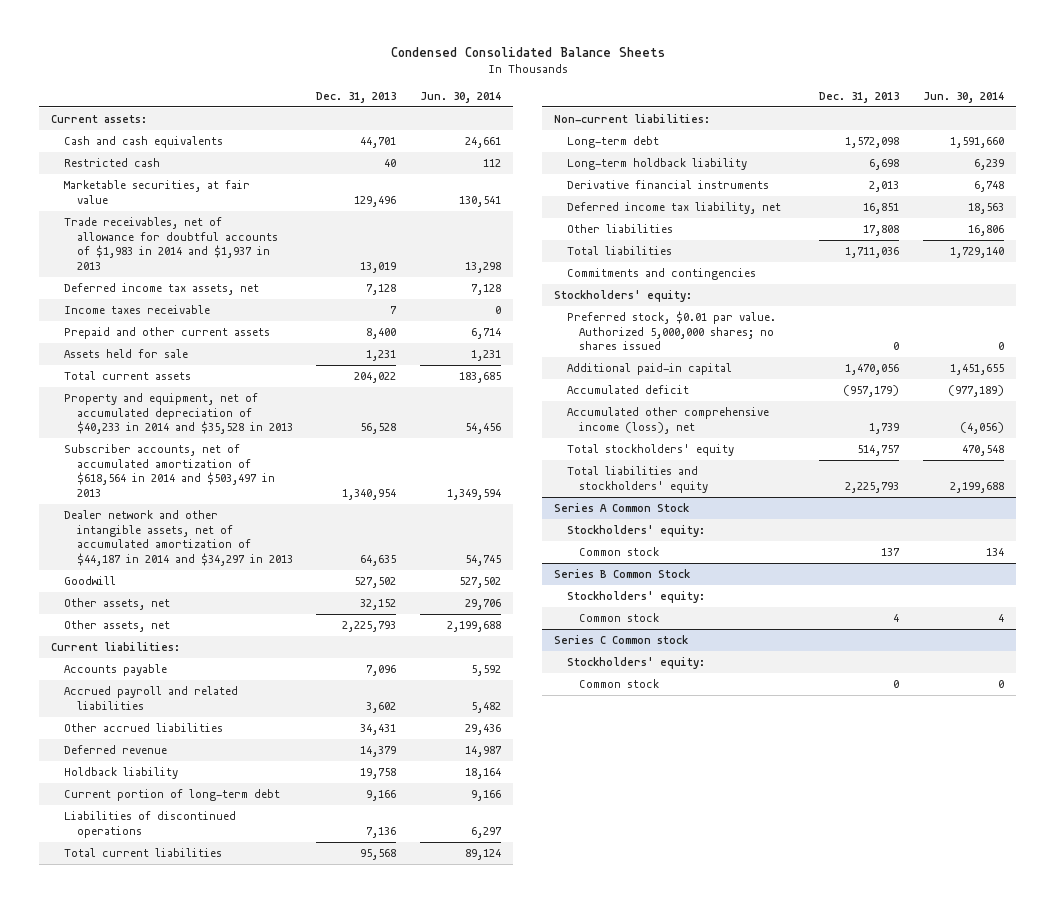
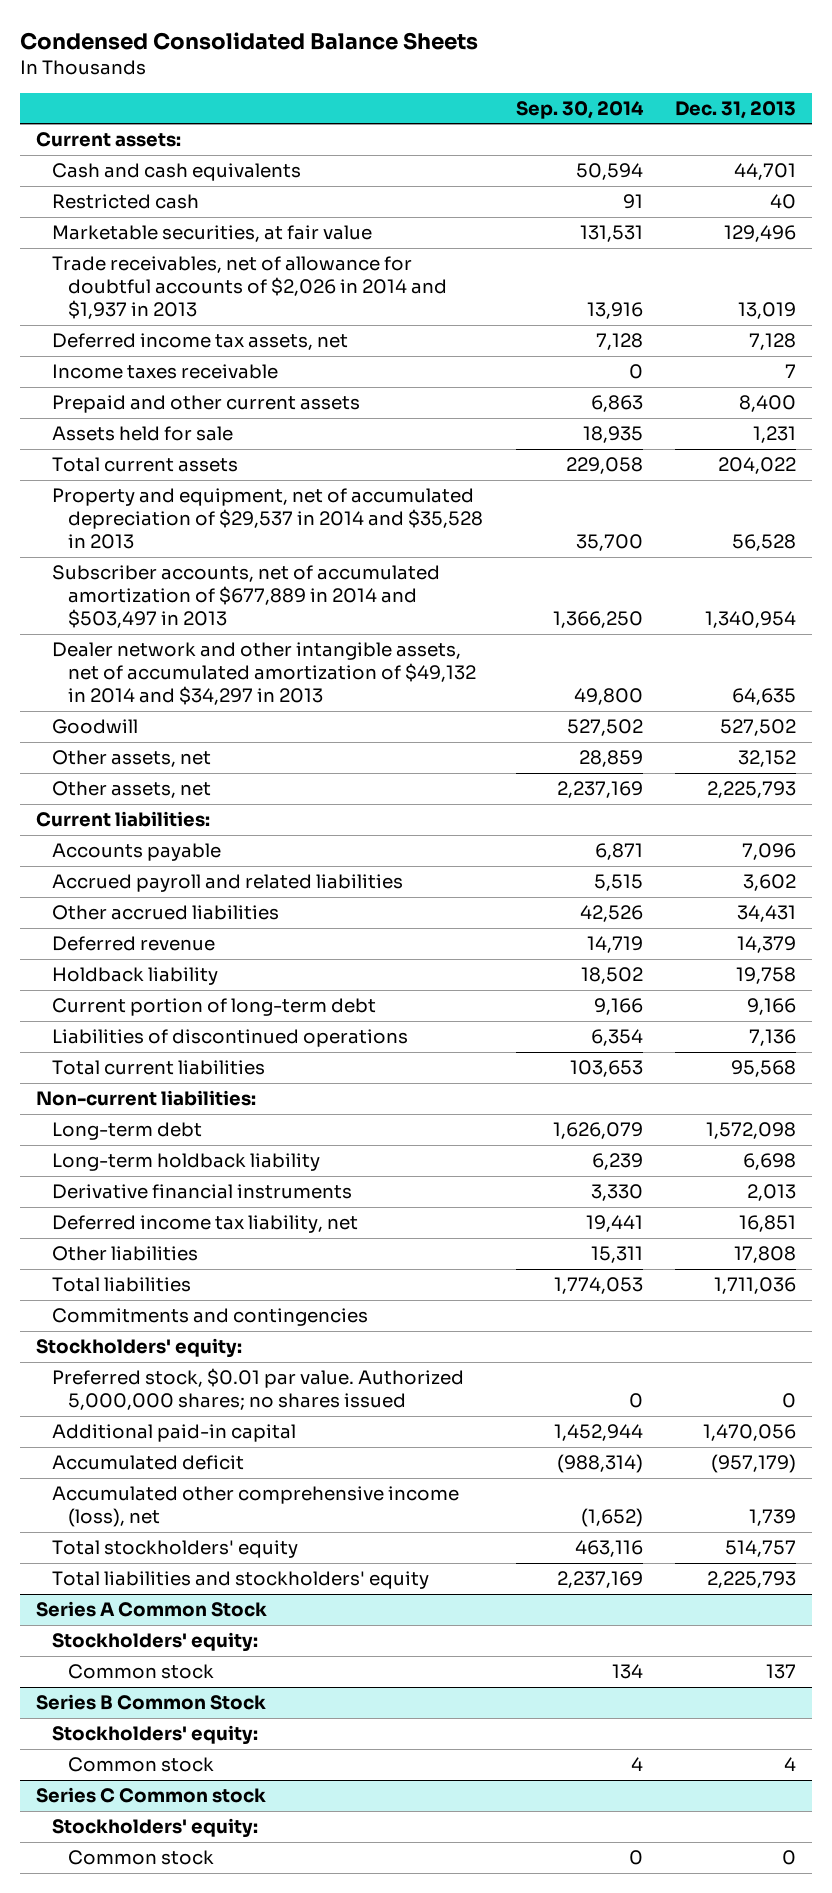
- | Dec. 31, 2013 | Jun. 30, 2014
+ | Sep. 30, 2014 | Dec. 31, 2013
- Trade receivables, net of allowance for doubtful accounts of $1,983 in 2014 and $1,937 in 2013 | 13,019 | 13,298
+ Trade receivables, net of allowance for doubtful accounts of $2,026 in 2014 and $1,937 in 2013 | 13,916 | 13,019
- Property and equipment, net of accumulated depreciation of $40,233 in 2014 and $35,528 in 2013 | 56,528 | 54,456
- Subscriber accounts, net of accumulated amortization of $618,564 in 2014 and $503,497 in 2013 | 1,340,954 | 1,349,594
- Dealer network and other intangible assets, net of accumulated amortization of $44,187 in 2014 and $34,297 in 2013 | 64,635 | 54,745
+ Property and equipment, net of accumulated depreciation of $29,537 in 2014 and $35,528 in 2013 | 35,700 | 56,528
+ Subscriber accounts, net of accumulated amortization of $677,889 in 2014 and $503,497 in 2013 | 1,366,250 | 1,340,954
+ Dealer network and other intangible assets, net of accumulated amortization of $49,132 in 2014 and $34,297 in 2013 | 49,800 | 64,635

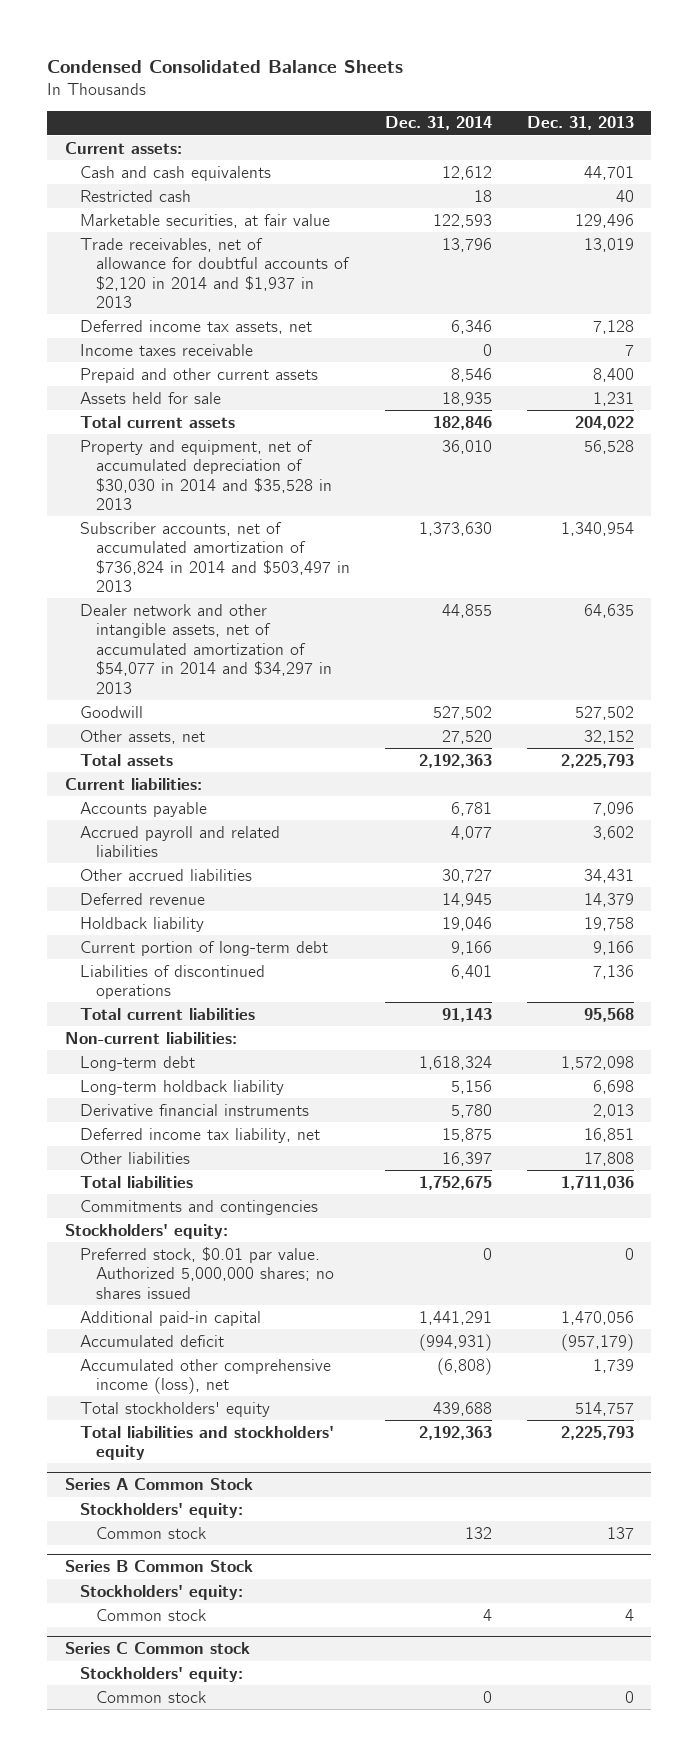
- | Sep. 30, 2014 | Dec. 31, 2013
+ | Dec. 31, 2014 | Dec. 31, 2013
- Trade receivables, net of allowance for doubtful accounts of $2,026 in 2014 and $1,937 in 2013 | 13,916 | 13,019
+ Trade receivables, net of allowance for doubtful accounts of $2,120 in 2014 and $1,937 in 2013 | 13,796 | 13,019
- Property and equipment, net of accumulated depreciation of $29,537 in 2014 and $35,528 in 2013 | 35,700 | 56,528
- Subscriber accounts, net of accumulated amortization of $677,889 in 2014 and $503,497 in 2013 | 1,366,250 | 1,340,954
- Dealer network and other intangible assets, net of accumulated amortization of $49,132 in 2014 and $34,297 in 2013 | 49,800 | 64,635
+ Property and equipment, net of accumulated depreciation of $30,030 in 2014 and $35,528 in 2013 | 36,010 | 56,528
+ Subscriber accounts, net of accumulated amortization of $736,824 in 2014 and $503,497 in 2013 | 1,373,630 | 1,340,954
+ Dealer network and other intangible assets, net of accumulated amortization of $54,077 in 2014 and $34,297 in 2013 | 44,855 | 64,635
- Other assets, net | 2,237,169 | 2,225,793
+ Total assets | 2,192,363 | 2,225,793

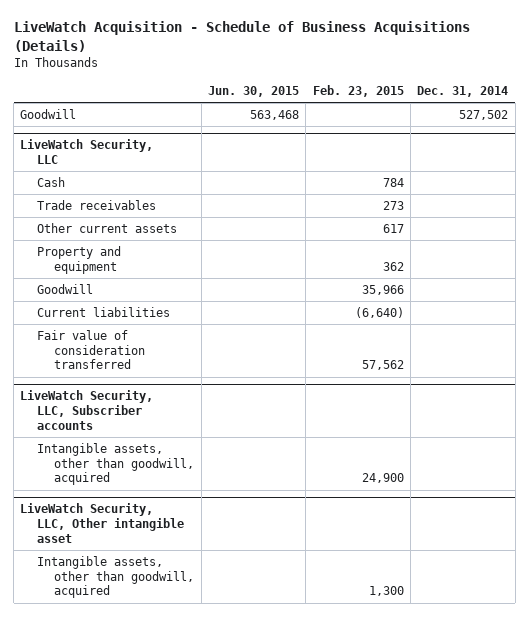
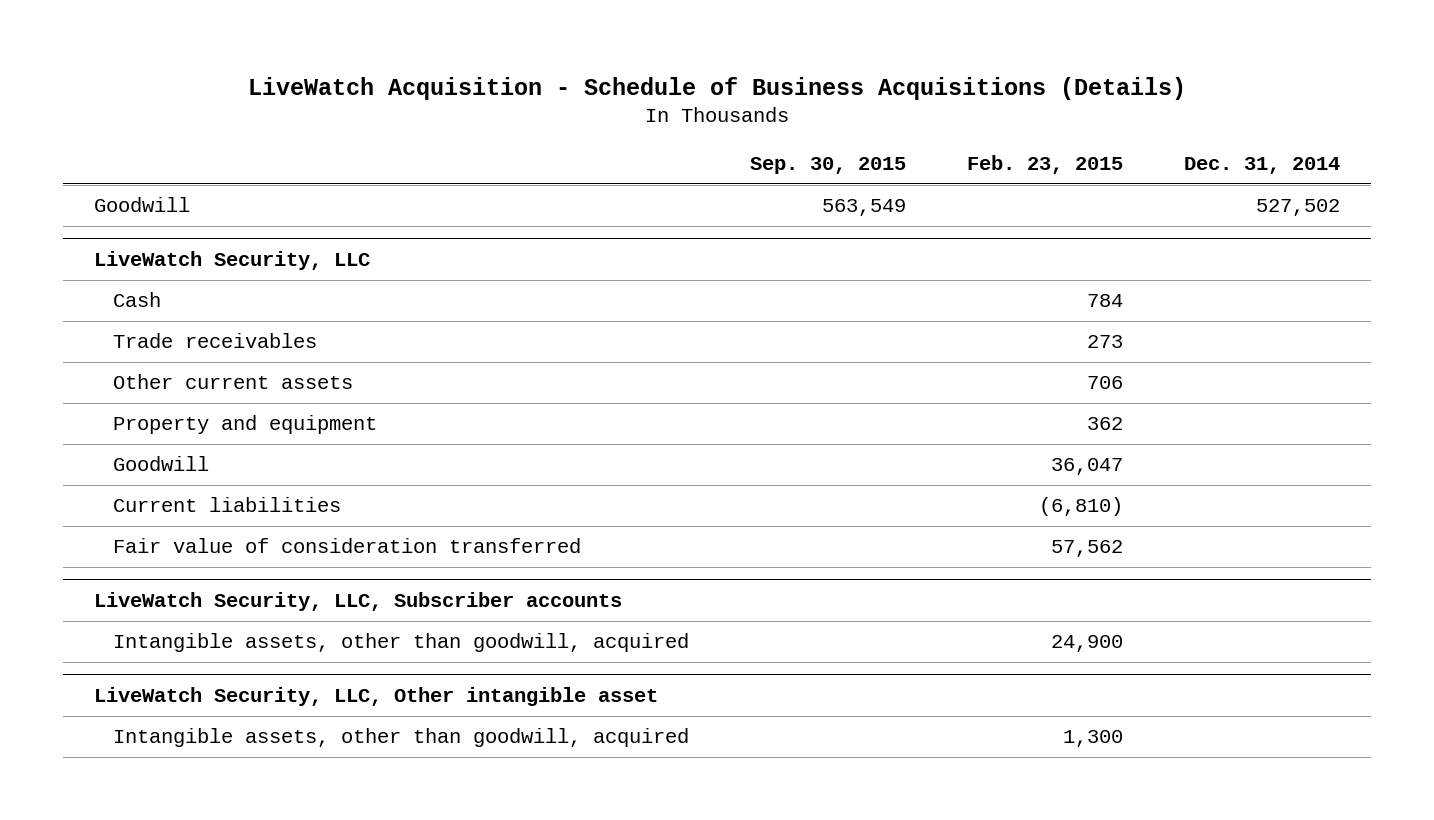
- | Jun. 30, 2015 | Feb. 23, 2015 | Dec. 31, 2014
+ | Sep. 30, 2015 | Feb. 23, 2015 | Dec. 31, 2014
@ LiveWatch Security, LLC
- Other current assets | | 617 |
+ Other current assets | | 706 |
- Goodwill | | 35,966 |
- Current liabilities | | (6,640) |
+ Goodwill | | 36,047 |
+ Current liabilities | | (6,810) |

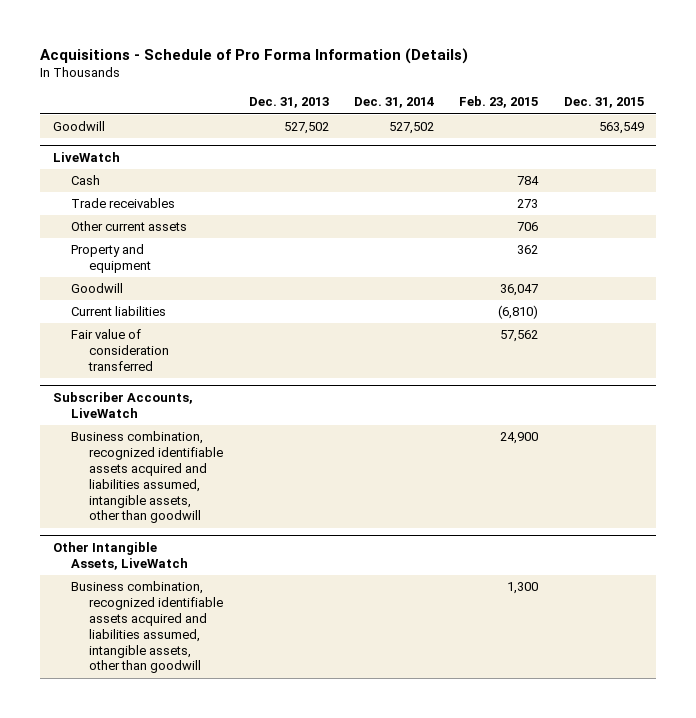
- LiveWatch Acquisition - Schedule of Business Acquisitions (Details)
+ Acquisitions - Schedule of Pro Forma Information (Details)
- | Sep. 30, 2015 | Feb. 23, 2015 | Dec. 31, 2014
+ | Dec. 31, 2013 | Dec. 31, 2014 | Feb. 23, 2015 | Dec. 31, 2015
- LiveWatch Security, LLC
+ LiveWatch
- LiveWatch Security, LLC, Subscriber accounts
- Intangible assets, other than goodwill, acquired | | 24,900 |
- LiveWatch Security, LLC, Other intangible asset
- Intangible assets, other than goodwill, acquired | | 1,300 |
+ Subscriber Accounts, LiveWatch
+ Business combination, recognized identifiable assets acquired and liabilities assumed, intangible assets, other than goodwill | | | 24,900 |
+ Other Intangible Assets, LiveWatch
+ Business combination, recognized identifiable assets acquired and liabilities assumed, intangible assets, other than goodwill | | | 1,300 |

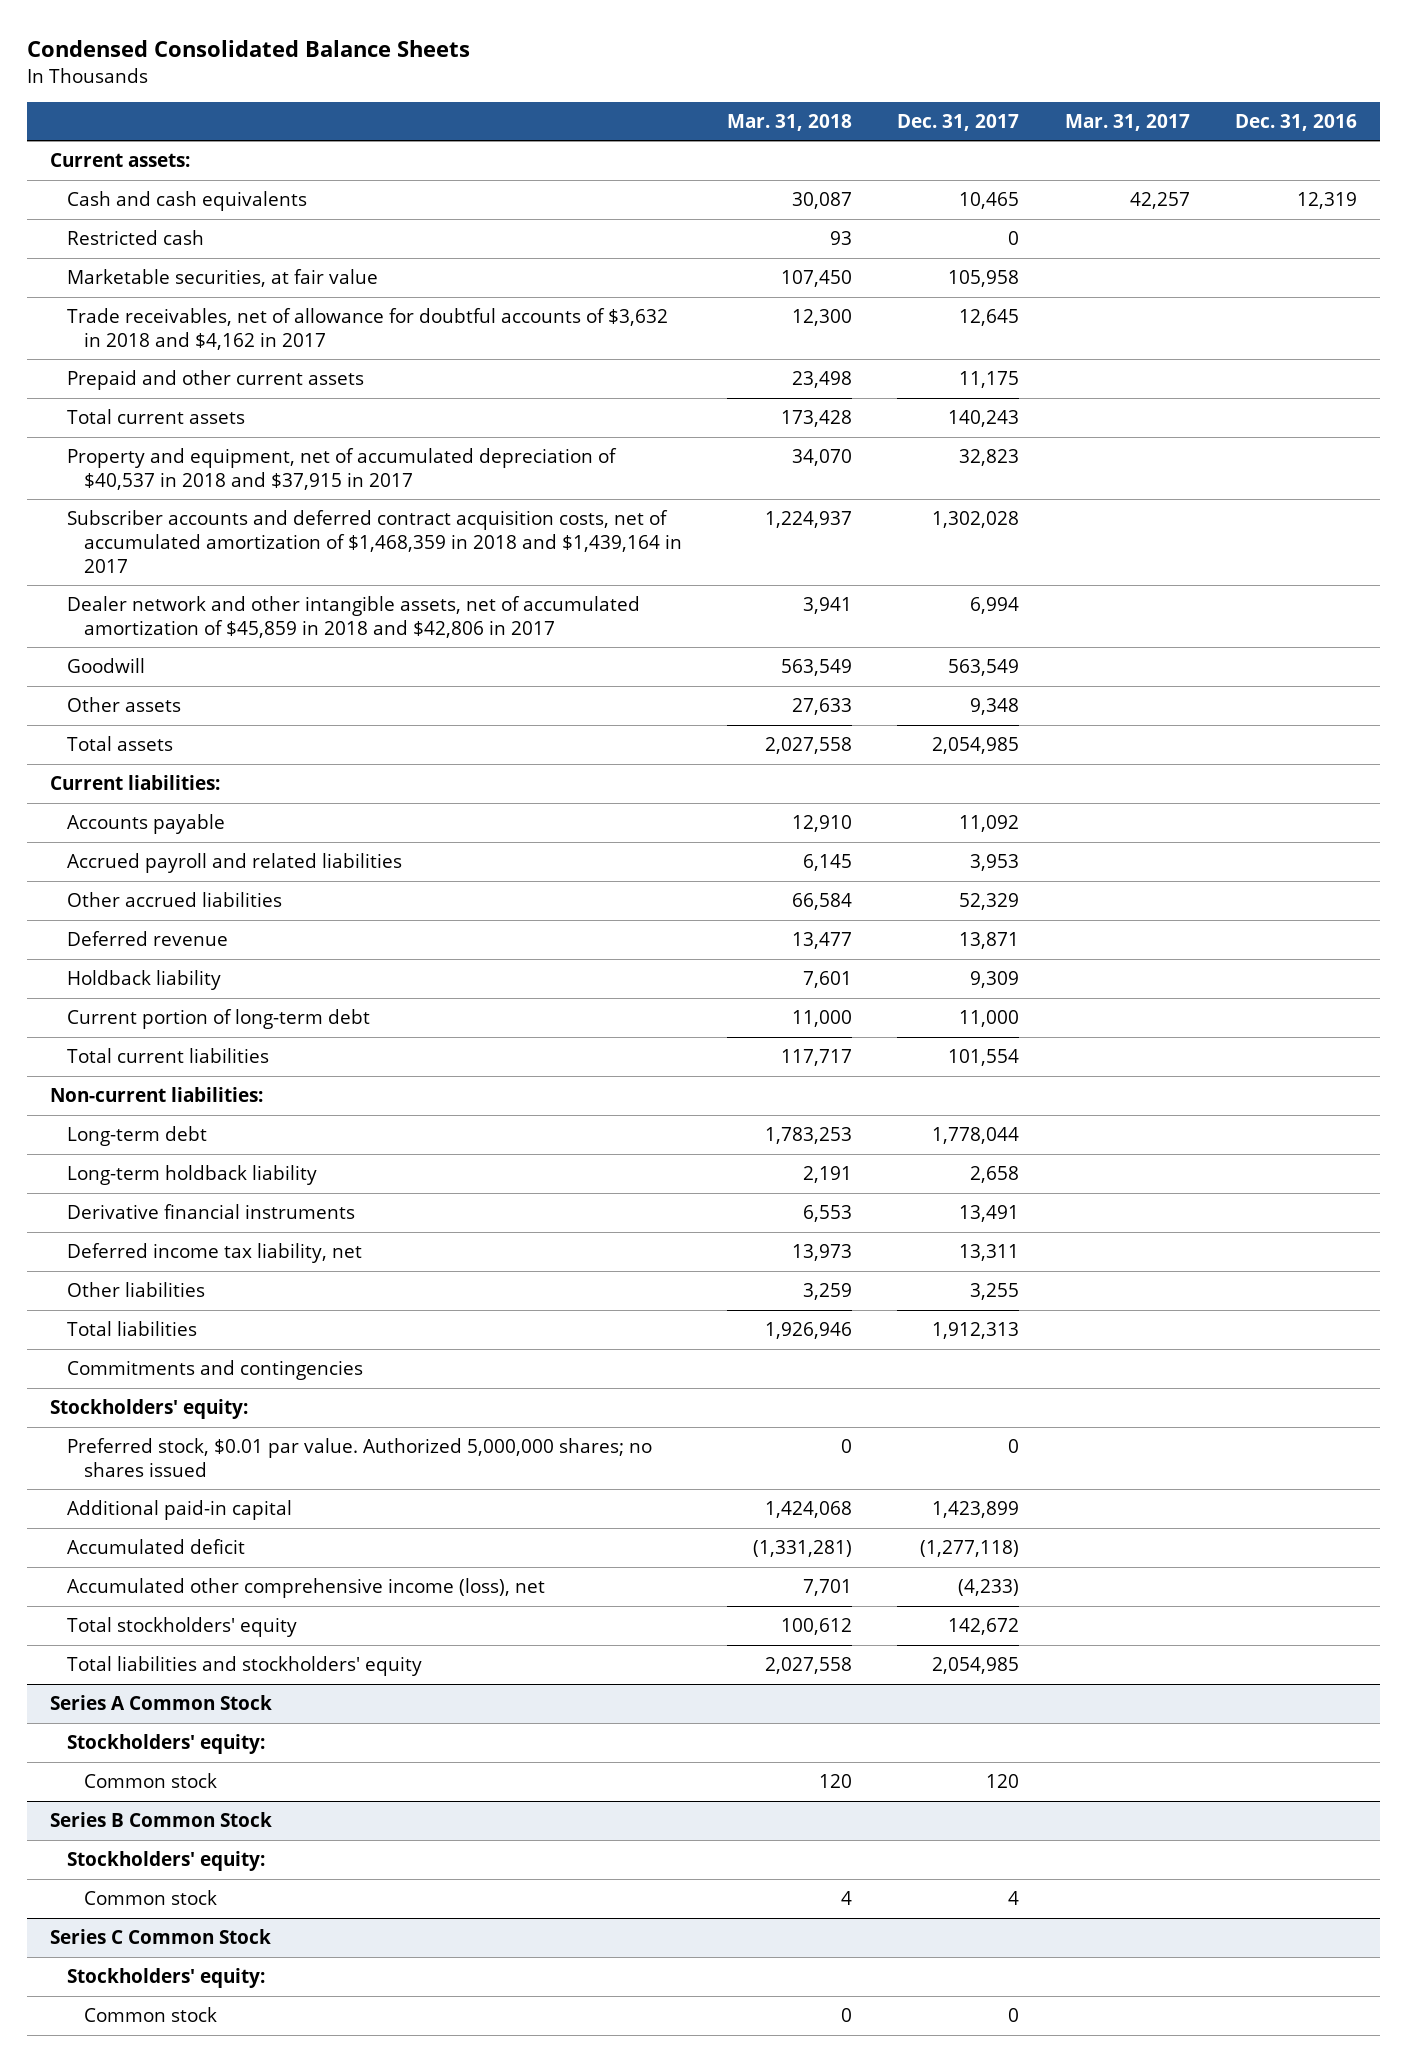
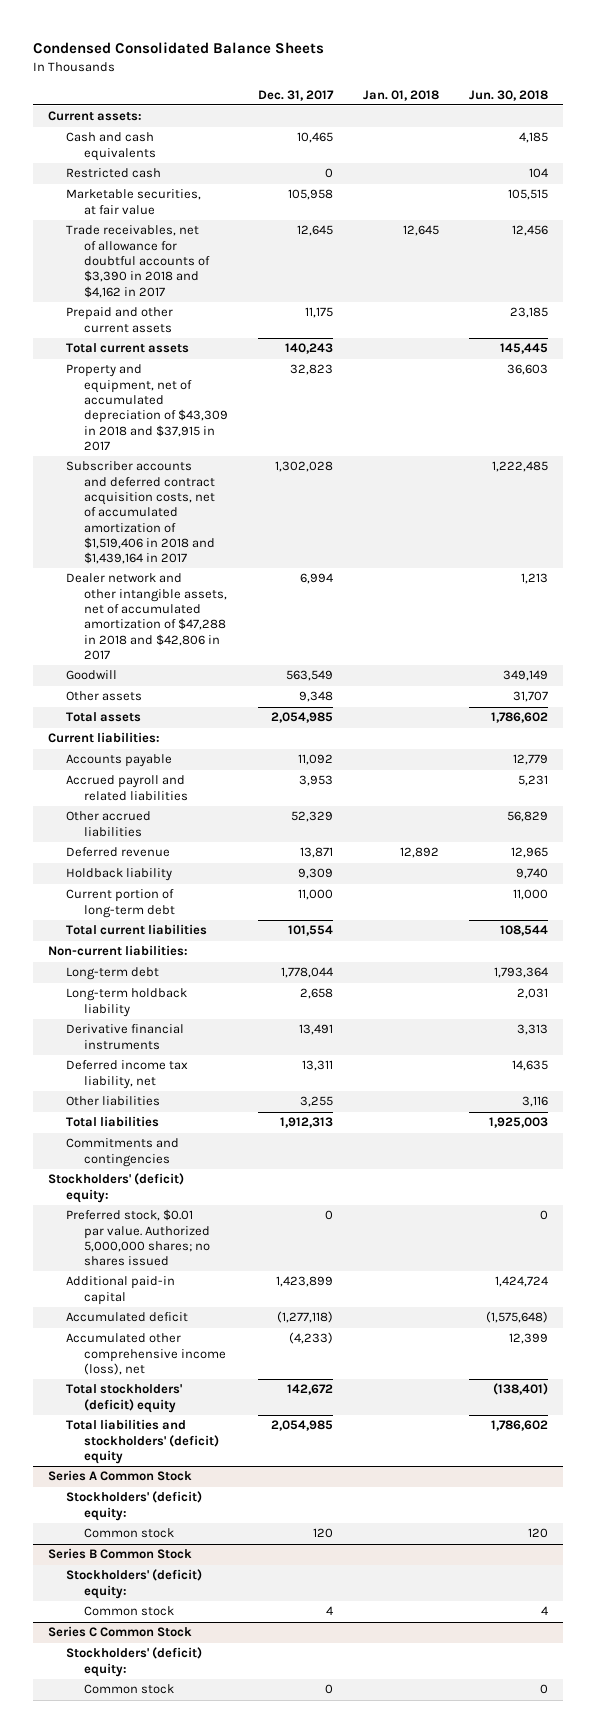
- | Mar. 31, 2018 | Dec. 31, 2017 | Mar. 31, 2017 | Dec. 31, 2016
+ | Dec. 31, 2017 | Jan. 01, 2018 | Jun. 30, 2018
- Trade receivables, net of allowance for doubtful accounts of $3,632 in 2018 and $4,162 in 2017 | 12,300 | 12,645 | |
+ Trade receivables, net of allowance for doubtful accounts of $3,390 in 2018 and $4,162 in 2017 | 12,645 | 12,645 | 12,456
- Property and equipment, net of accumulated depreciation of $40,537 in 2018 and $37,915 in 2017 | 34,070 | 32,823 | |
- Subscriber accounts and deferred contract acquisition costs, net of accumulated amortization of $1,468,359 in 2018 and $1,439,164 in 2017 | 1,224,937 | 1,302,028 | |
- Dealer network and other intangible assets, net of accumulated amortization of $45,859 in 2018 and $42,806 in 2017 | 3,941 | 6,994 | |
+ Property and equipment, net of accumulated depreciation of $43,309 in 2018 and $37,915 in 2017 | 32,823 | | 36,603
+ Subscriber accounts and deferred contract acquisition costs, net of accumulated amortization of $1,519,406 in 2018 and $1,439,164 in 2017 | 1,302,028 | | 1,222,485
+ Dealer network and other intangible assets, net of accumulated amortization of $47,288 in 2018 and $42,806 in 2017 | 6,994 | | 1,213
- Stockholders' equity:
+ Stockholders' (deficit) equity:
- Total stockholders' equity | 100,612 | 142,672 | |
- Total liabilities and stockholders' equity | 2,027,558 | 2,054,985 | |
+ Total stockholders' (deficit) equity | 142,672 | | (138,401)
+ Total liabilities and stockholders' (deficit) equity | 2,054,985 | | 1,786,602
@ Series A Common Stock
- Stockholders' equity:
+ Stockholders' (deficit) equity:
@ Series B Common Stock
- Stockholders' equity:
+ Stockholders' (deficit) equity:
@ Series C Common Stock
- Stockholders' equity:
+ Stockholders' (deficit) equity:

